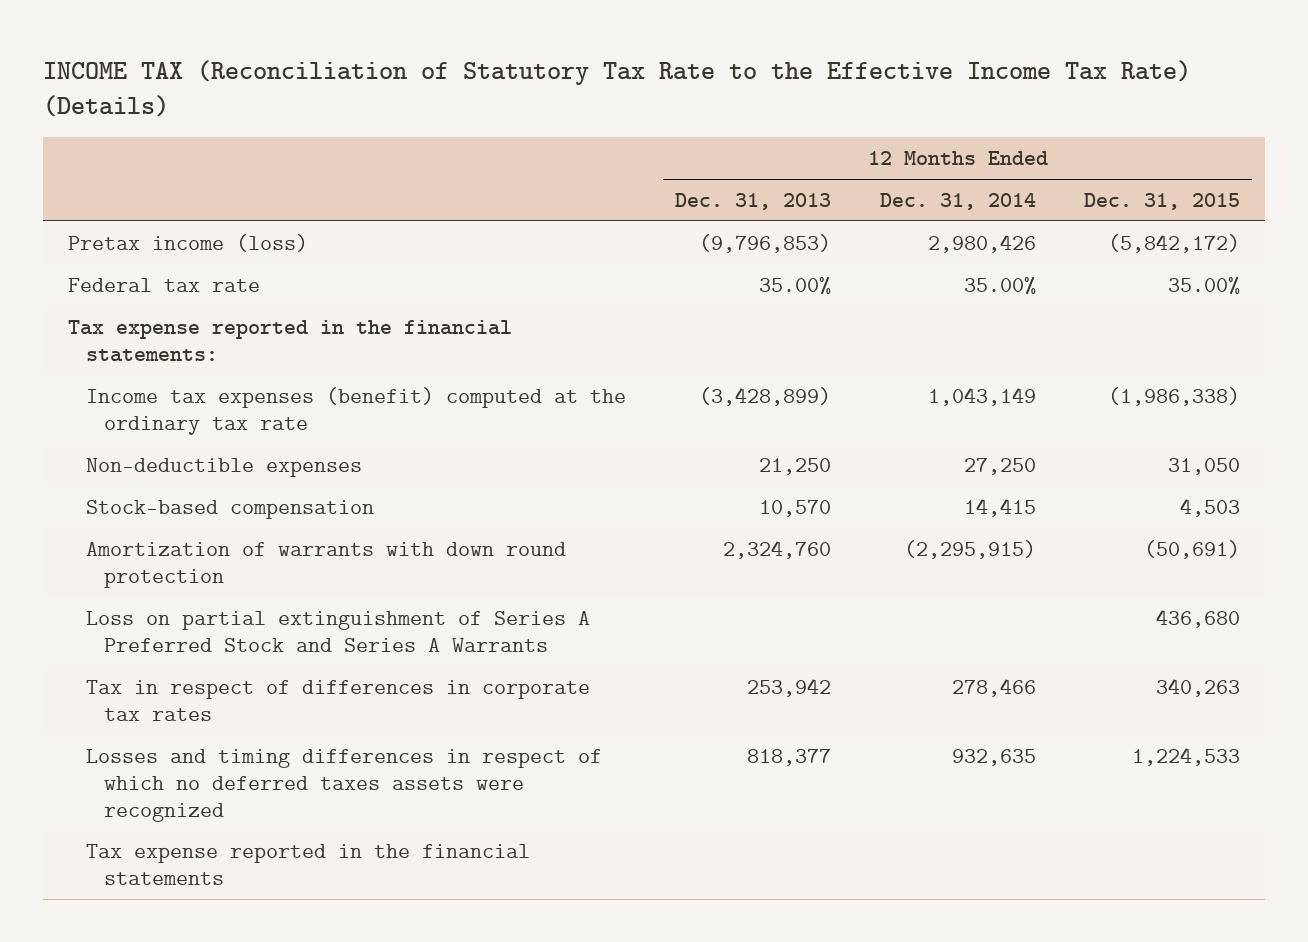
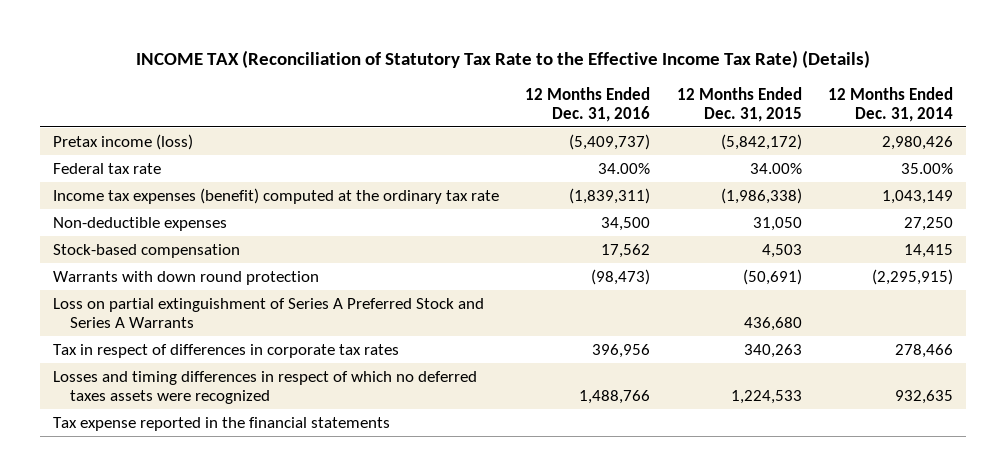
- | 12 Months Ended Dec. 31, 2013 | 12 Months Ended Dec. 31, 2014 | 12 Months Ended Dec. 31, 2015
+ | 12 Months Ended Dec. 31, 2016 | 12 Months Ended Dec. 31, 2015 | 12 Months Ended Dec. 31, 2014
- Federal tax rate | 35.00% | 35.00% | 35.00%
- Tax expense reported in the financial statements:
+ Federal tax rate | 34.00% | 34.00% | 35.00%
- Amortization of warrants with down round protection | 2,324,760 | (2,295,915) | (50,691)
+ Warrants with down round protection | (98,473) | (50,691) | (2,295,915)

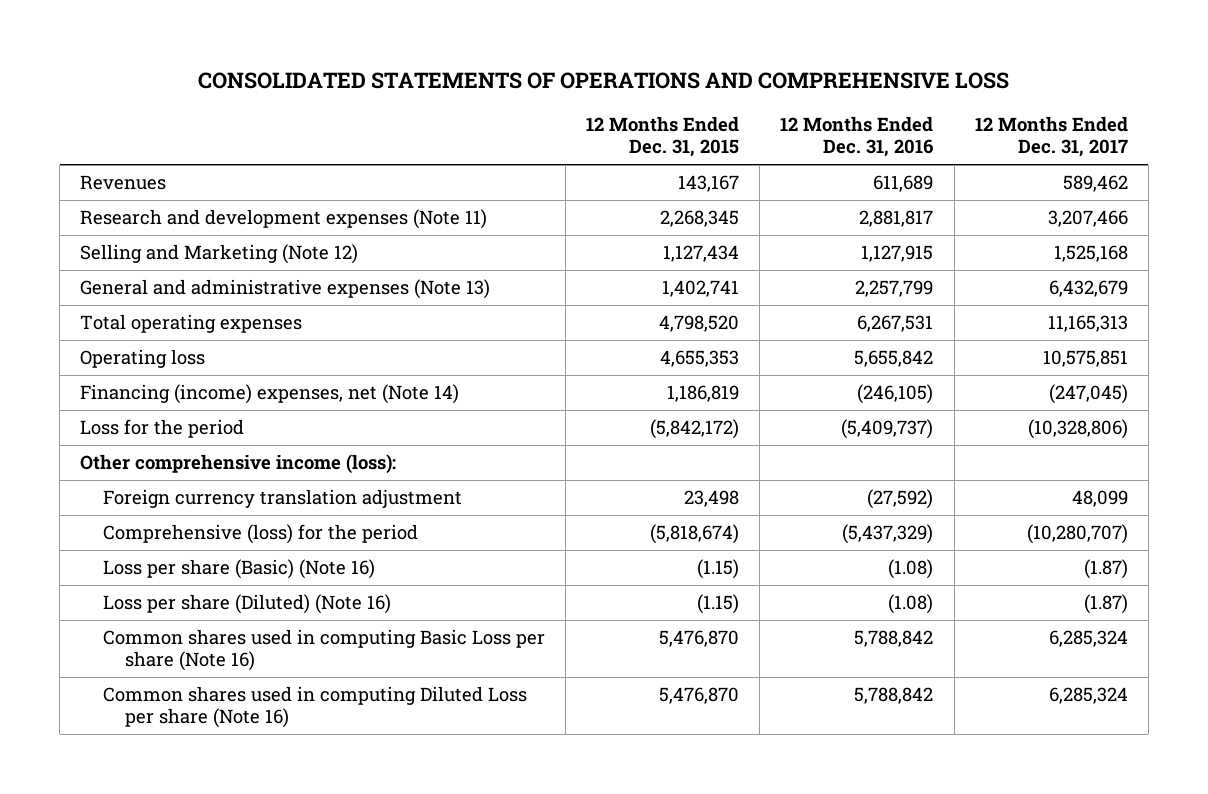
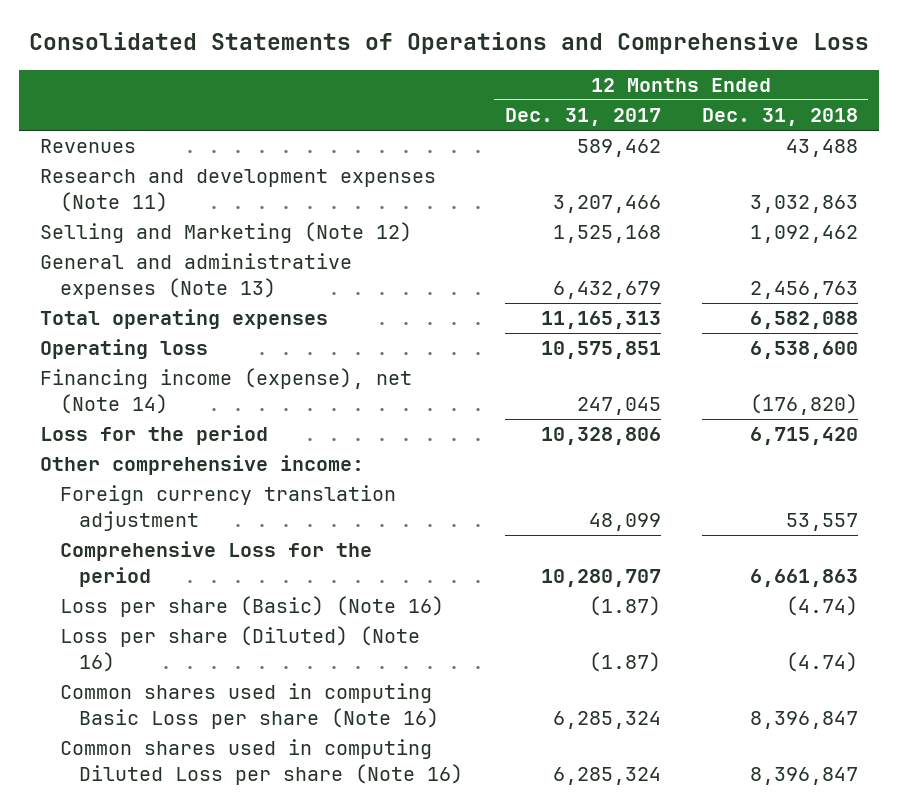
- CONSOLIDATED STATEMENTS OF OPERATIONS AND COMPREHENSIVE LOSS
+ Consolidated Statements of Operations and Comprehensive Loss
- | 12 Months Ended Dec. 31, 2015 | 12 Months Ended Dec. 31, 2016 | 12 Months Ended Dec. 31, 2017
+ | 12 Months Ended Dec. 31, 2017 | 12 Months Ended Dec. 31, 2018
- Financing (income) expenses, net (Note 14) | 1,186,819 | (246,105) | (247,045)
- Loss for the period | (5,842,172) | (5,409,737) | (10,328,806)
- Other comprehensive income (loss):
+ Financing income (expense), net (Note 14) | 247,045 | (176,820)
+ Loss for the period | 10,328,806 | 6,715,420
+ Other comprehensive income:
- Comprehensive (loss) for the period | (5,818,674) | (5,437,329) | (10,280,707)
+ Comprehensive Loss for the period | 10,280,707 | 6,661,863

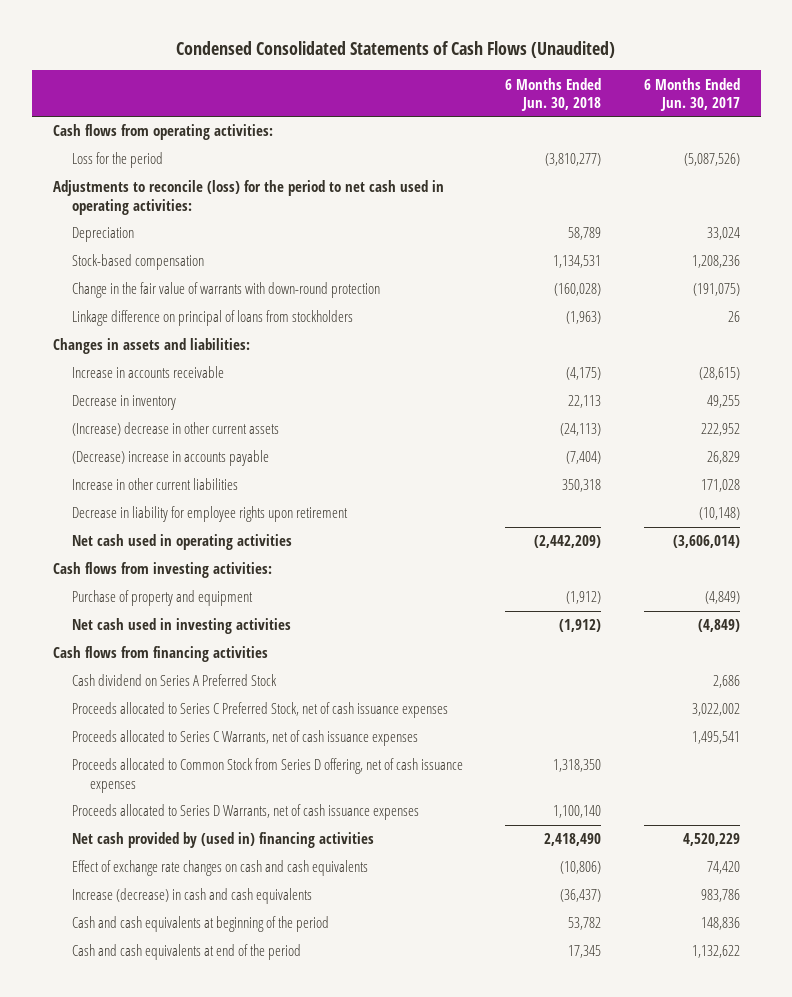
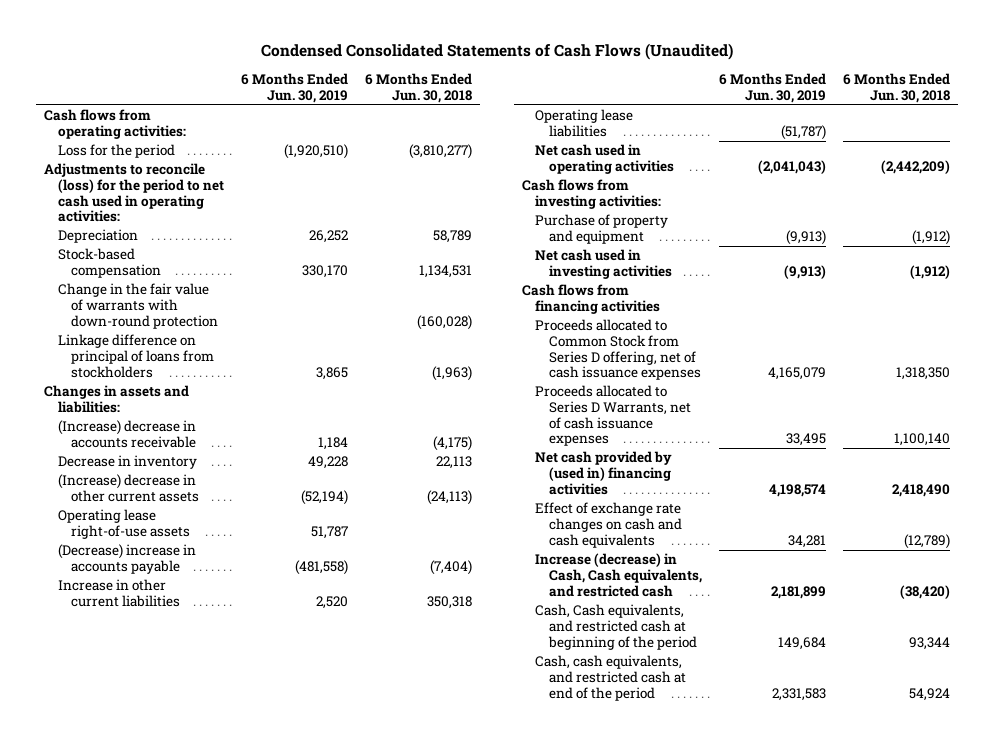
- | 6 Months Ended Jun. 30, 2018 | 6 Months Ended Jun. 30, 2017
+ | 6 Months Ended Jun. 30, 2019 | 6 Months Ended Jun. 30, 2018
- Increase in accounts receivable | (4,175) | (28,615)
+ (Increase) decrease in accounts receivable | 1,184 | (4,175)
+ Operating lease right-of-use assets | 51,787 |
- Decrease in liability for employee rights upon retirement | | (10,148)
+ Operating lease liabilities | (51,787) |
- Cash dividend on Series A Preferred Stock | | 2,686
- Proceeds allocated to Series C Preferred Stock, net of cash issuance expenses | | 3,022,002
- Proceeds allocated to Series C Warrants, net of cash issuance expenses | | 1,495,541
- Effect of exchange rate changes on cash and cash equivalents | (10,806) | 74,420
- Increase (decrease) in cash and cash equivalents | (36,437) | 983,786
- Cash and cash equivalents at beginning of the period | 53,782 | 148,836
- Cash and cash equivalents at end of the period | 17,345 | 1,132,622
+ Effect of exchange rate changes on cash and cash equivalents | 34,281 | (12,789)
+ Increase (decrease) in Cash, Cash equivalents, and restricted cash | 2,181,899 | (38,420)
+ Cash, Cash equivalents, and restricted cash at beginning of the period | 149,684 | 93,344
+ Cash, cash equivalents, and restricted cash at end of the period | 2,331,583 | 54,924

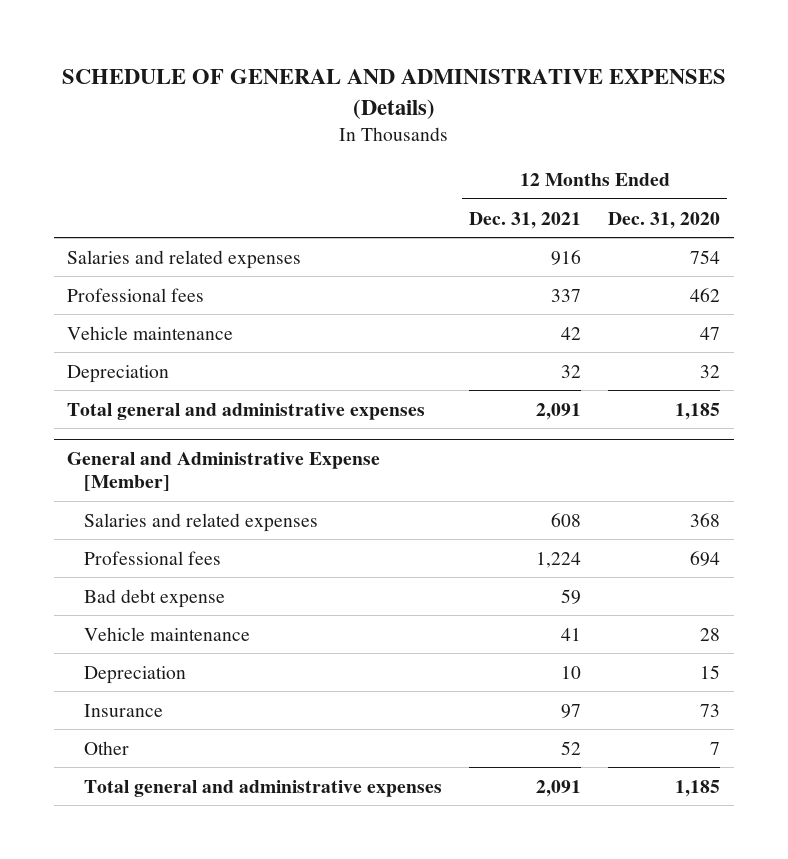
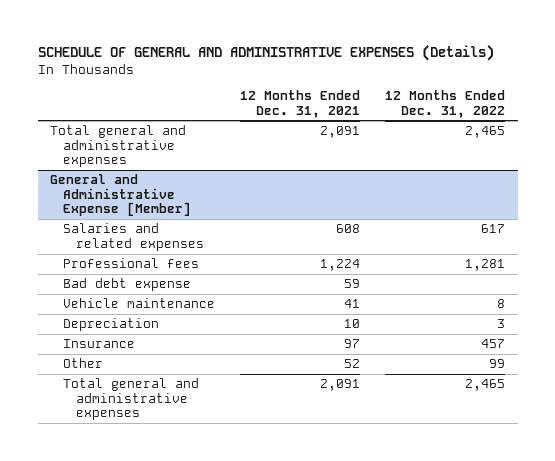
- | 12 Months Ended Dec. 31, 2021 | 12 Months Ended Dec. 31, 2020
+ | 12 Months Ended Dec. 31, 2021 | 12 Months Ended Dec. 31, 2022
- Salaries and related expenses | 916 | 754
- Professional fees | 337 | 462
- Vehicle maintenance | 42 | 47
- Depreciation | 32 | 32

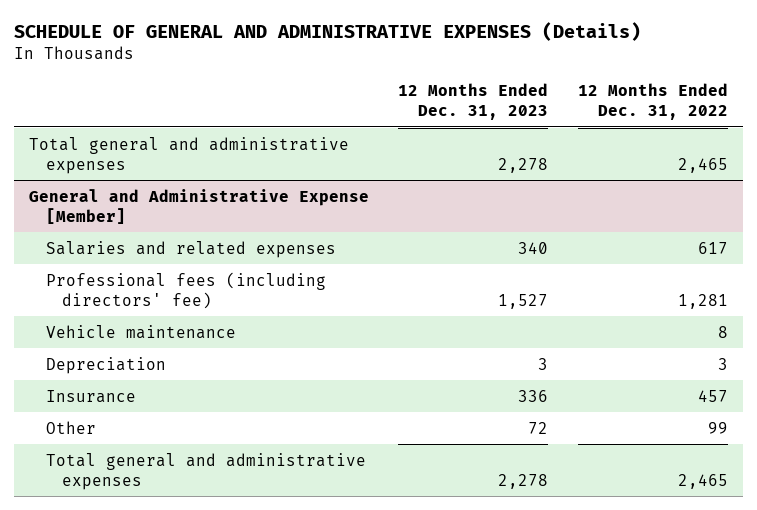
- | 12 Months Ended Dec. 31, 2021 | 12 Months Ended Dec. 31, 2022
+ | 12 Months Ended Dec. 31, 2023 | 12 Months Ended Dec. 31, 2022
@ General and Administrative Expense [Member]
- Professional fees | 1,224 | 1,281
- Bad debt expense | 59 |
+ Professional fees (including directors' fee) | 1,527 | 1,281

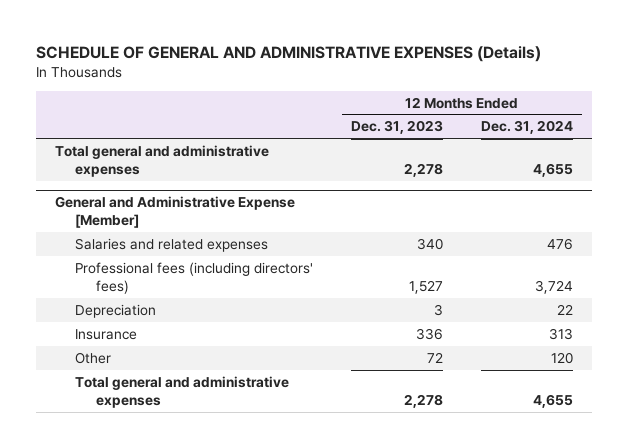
- | 12 Months Ended Dec. 31, 2023 | 12 Months Ended Dec. 31, 2022
+ | 12 Months Ended Dec. 31, 2023 | 12 Months Ended Dec. 31, 2024
@ General and Administrative Expense [Member]
- Professional fees (including directors' fee) | 1,527 | 1,281
- Vehicle maintenance | | 8
+ Professional fees (including directors' fees) | 1,527 | 3,724

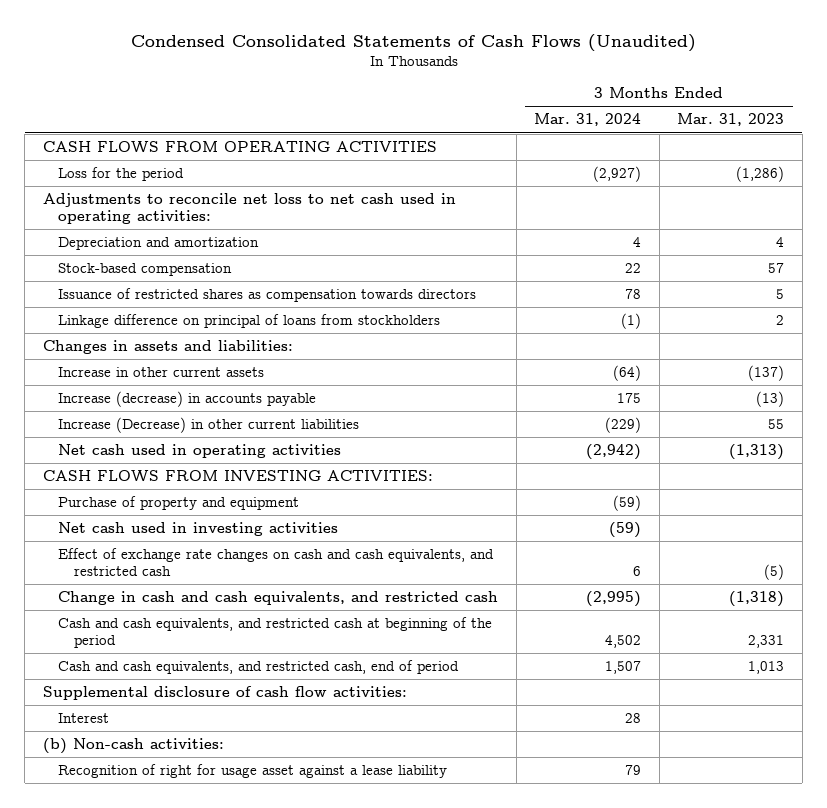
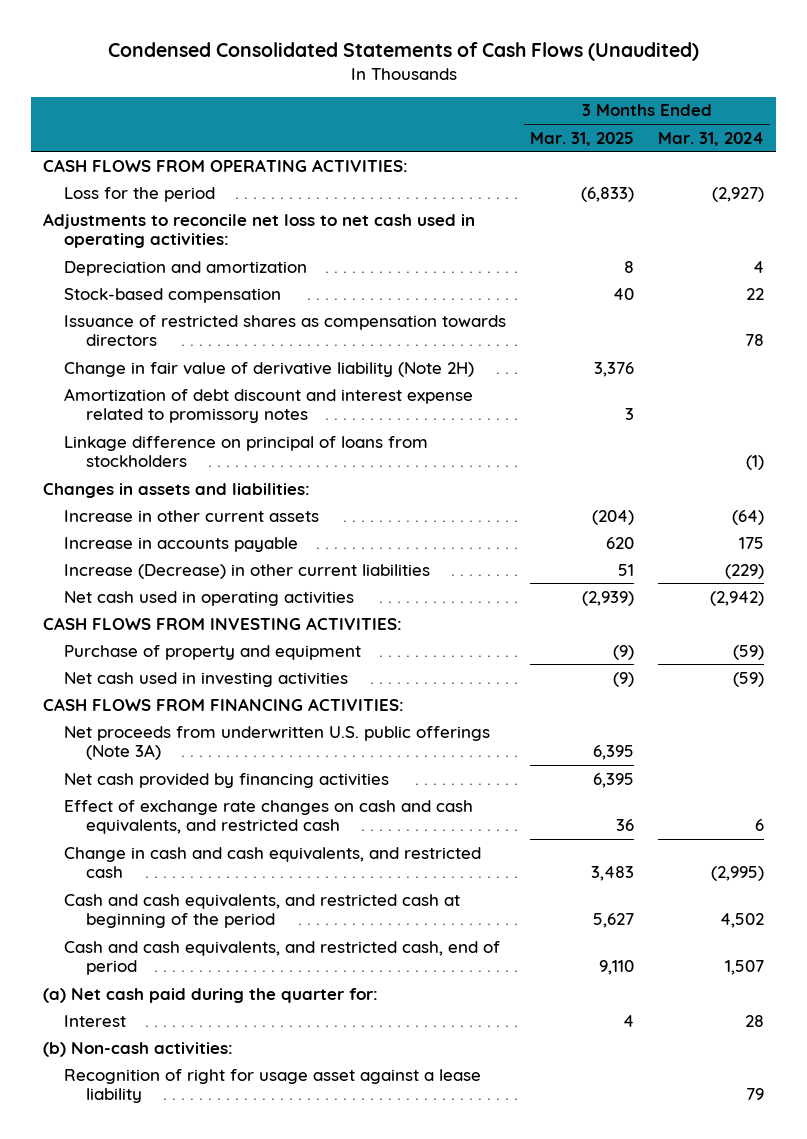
- | 3 Months Ended Mar. 31, 2024 | 3 Months Ended Mar. 31, 2023
+ | 3 Months Ended Mar. 31, 2025 | 3 Months Ended Mar. 31, 2024
- CASH FLOWS FROM OPERATING ACTIVITIES
+ CASH FLOWS FROM OPERATING ACTIVITIES:
+ Change in fair value of derivative liability (Note 2H) | 3,376 |
+ Amortization of debt discount and interest expense related to promissory notes | 3 |
- Increase (decrease) in accounts payable | 175 | (13)
+ Increase in accounts payable | 620 | 175
+ CASH FLOWS FROM FINANCING ACTIVITIES:
+ Net proceeds from underwritten U.S. public offerings (Note 3A) | 6,395 |
+ Net cash provided by financing activities | 6,395 |
- Supplemental disclosure of cash flow activities:
+ (a) Net cash paid during the quarter for:

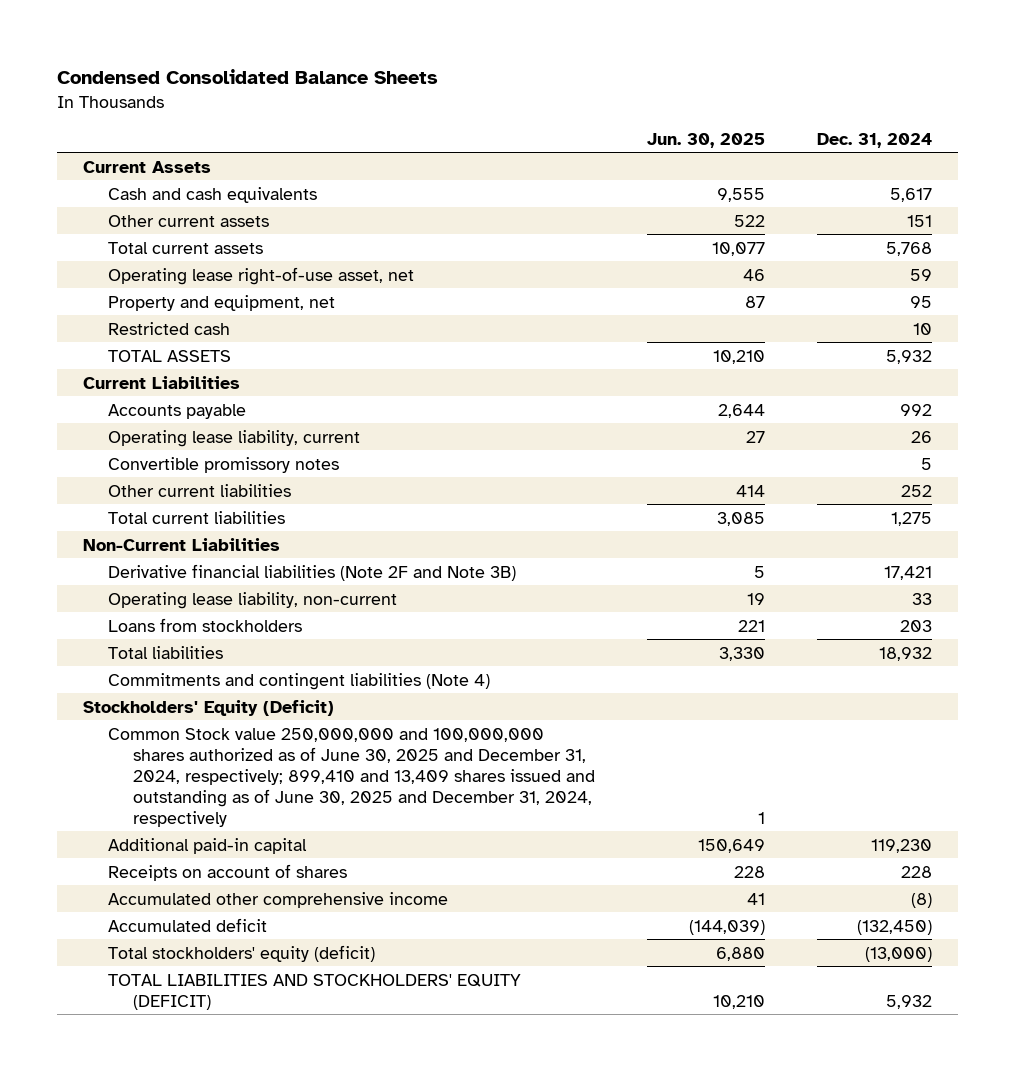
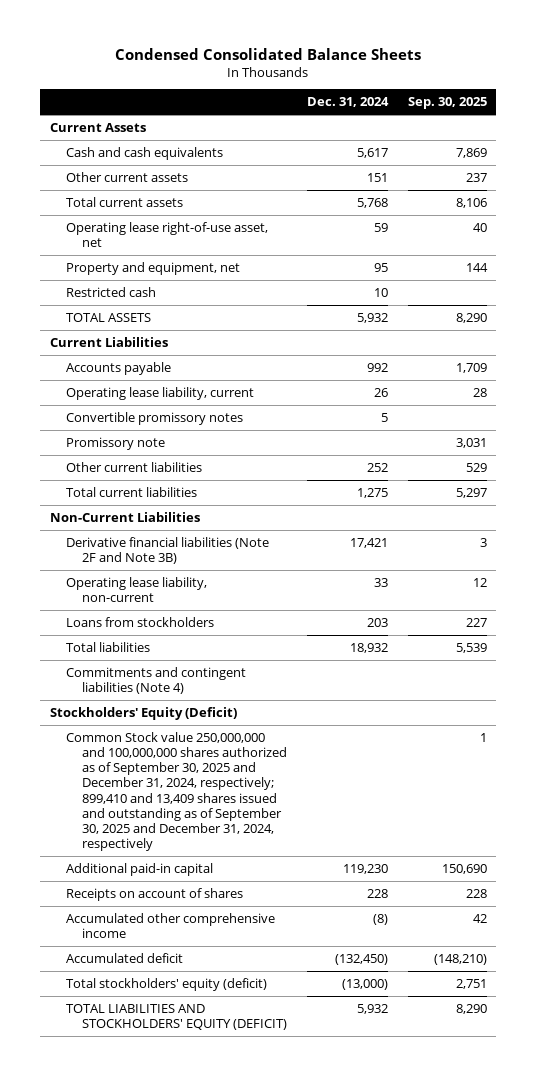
- | Jun. 30, 2025 | Dec. 31, 2024
+ | Dec. 31, 2024 | Sep. 30, 2025
+ Promissory note | | 3,031
- Common Stock value 250,000,000 and 100,000,000 shares authorized as of June 30, 2025 and December 31, 2024, respectively; 899,410 and 13,409 shares issued and outstanding as of June 30, 2025 and December 31, 2024, respectively | 1 |
+ Common Stock value 250,000,000 and 100,000,000 shares authorized as of September 30, 2025 and December 31, 2024, respectively; 899,410 and 13,409 shares issued and outstanding as of September 30, 2025 and December 31, 2024, respectively | | 1

